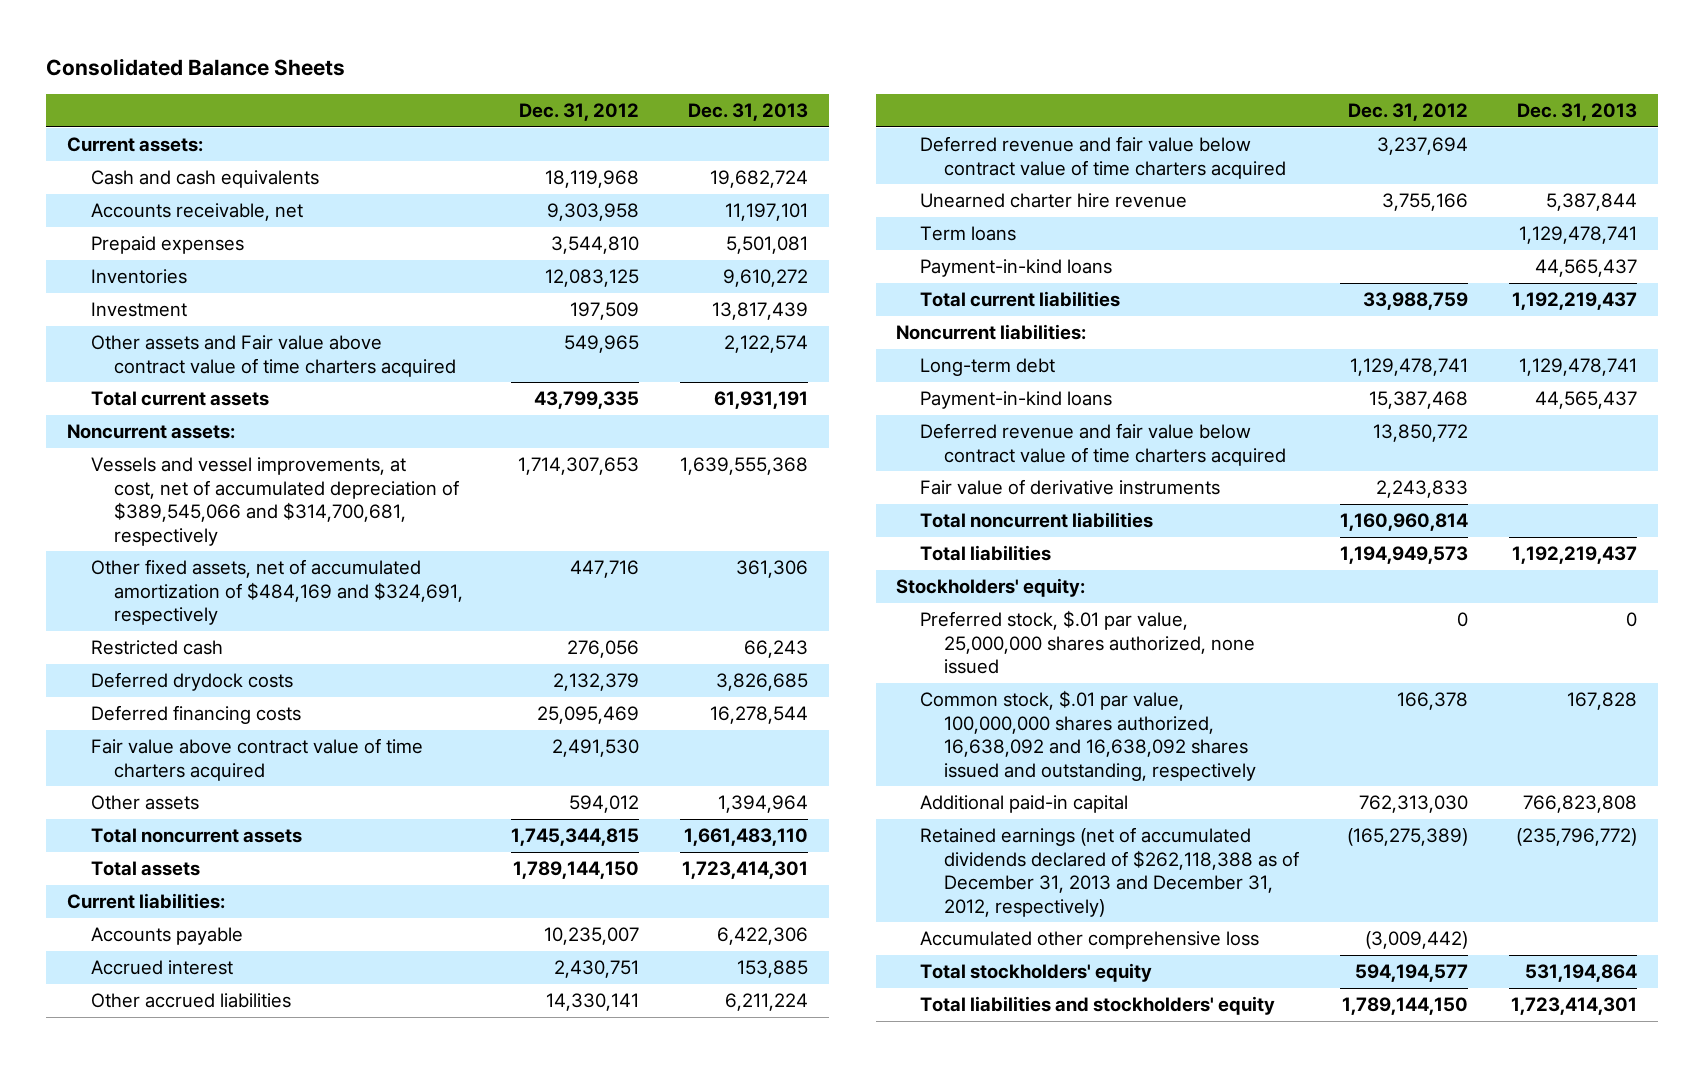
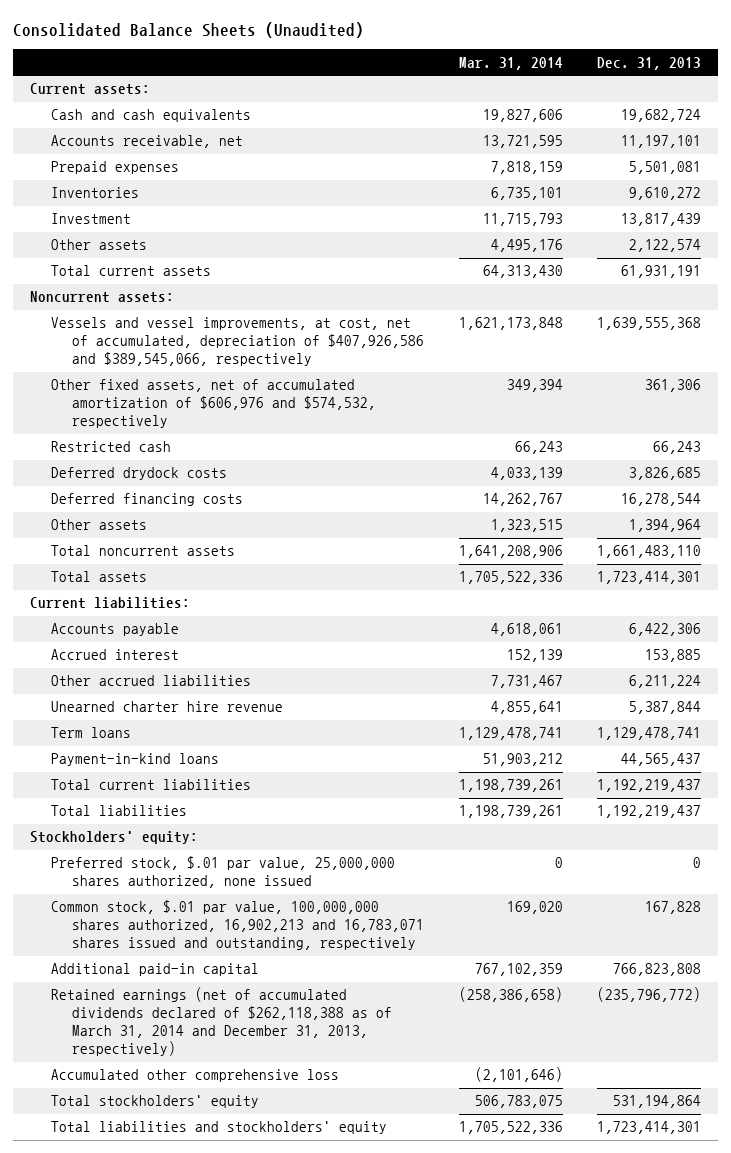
- Consolidated Balance Sheets
+ Consolidated Balance Sheets (Unaudited)
- | Dec. 31, 2012 | Dec. 31, 2013
+ | Mar. 31, 2014 | Dec. 31, 2013
- Other assets and Fair value above contract value of time charters acquired | 549,965 | 2,122,574
+ Other assets | 4,495,176 | 2,122,574
- Vessels and vessel improvements, at cost, net of accumulated depreciation of $389,545,066 and $314,700,681, respectively | 1,714,307,653 | 1,639,555,368
- Other fixed assets, net of accumulated amortization of $484,169 and $324,691, respectively | 447,716 | 361,306
+ Vessels and vessel improvements, at cost, net of accumulated, depreciation of $407,926,586 and $389,545,066, respectively | 1,621,173,848 | 1,639,555,368
+ Other fixed assets, net of accumulated amortization of $606,976 and $574,532, respectively | 349,394 | 361,306
- Fair value above contract value of time charters acquired | 2,491,530 |
- Deferred revenue and fair value below contract value of time charters acquired | 3,237,694 |
- Noncurrent liabilities:
- Long-term debt | 1,129,478,741 | 1,129,478,741
- Payment-in-kind loans | 15,387,468 | 44,565,437
- Deferred revenue and fair value below contract value of time charters acquired | 13,850,772 |
- Fair value of derivative instruments | 2,243,833 |
- Total noncurrent liabilities | 1,160,960,814 |
- Common stock, $.01 par value, 100,000,000 shares authorized, 16,638,092 and 16,638,092 shares issued and outstanding, respectively | 166,378 | 167,828
+ Common stock, $.01 par value, 100,000,000 shares authorized, 16,902,213 and 16,783,071 shares issued and outstanding, respectively | 169,020 | 167,828
- Retained earnings (net of accumulated dividends declared of $262,118,388 as of December 31, 2013 and December 31, 2012, respectively) | (165,275,389) | (235,796,772)
+ Retained earnings (net of accumulated dividends declared of $262,118,388 as of March 31, 2014 and December 31, 2013, respectively) | (258,386,658) | (235,796,772)

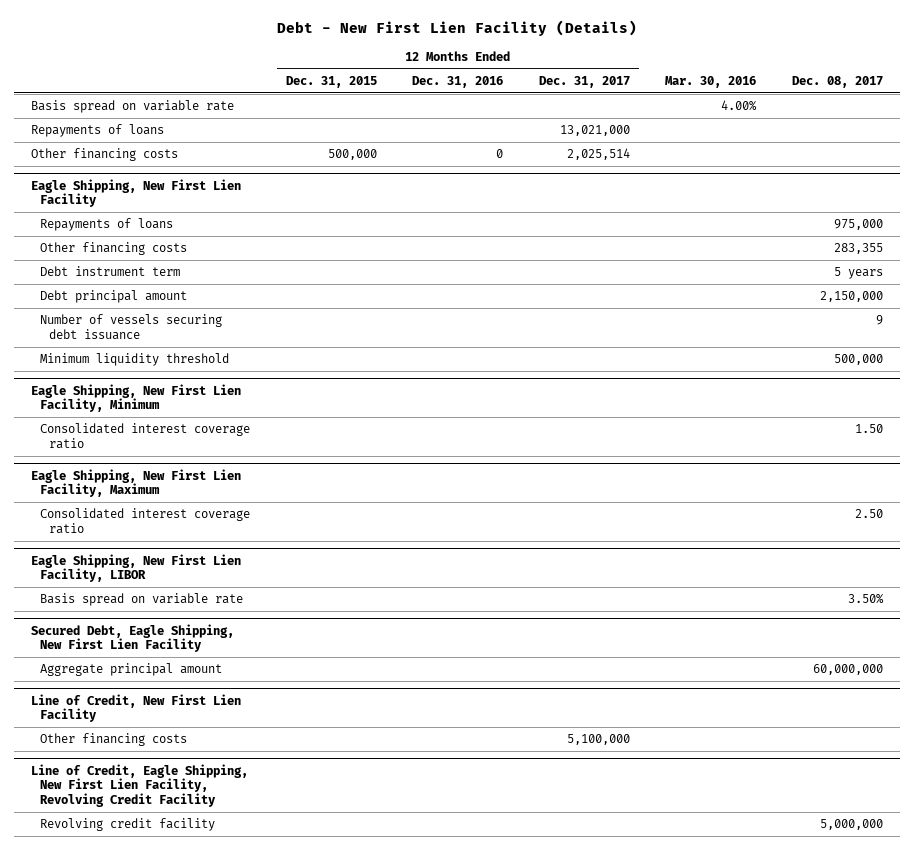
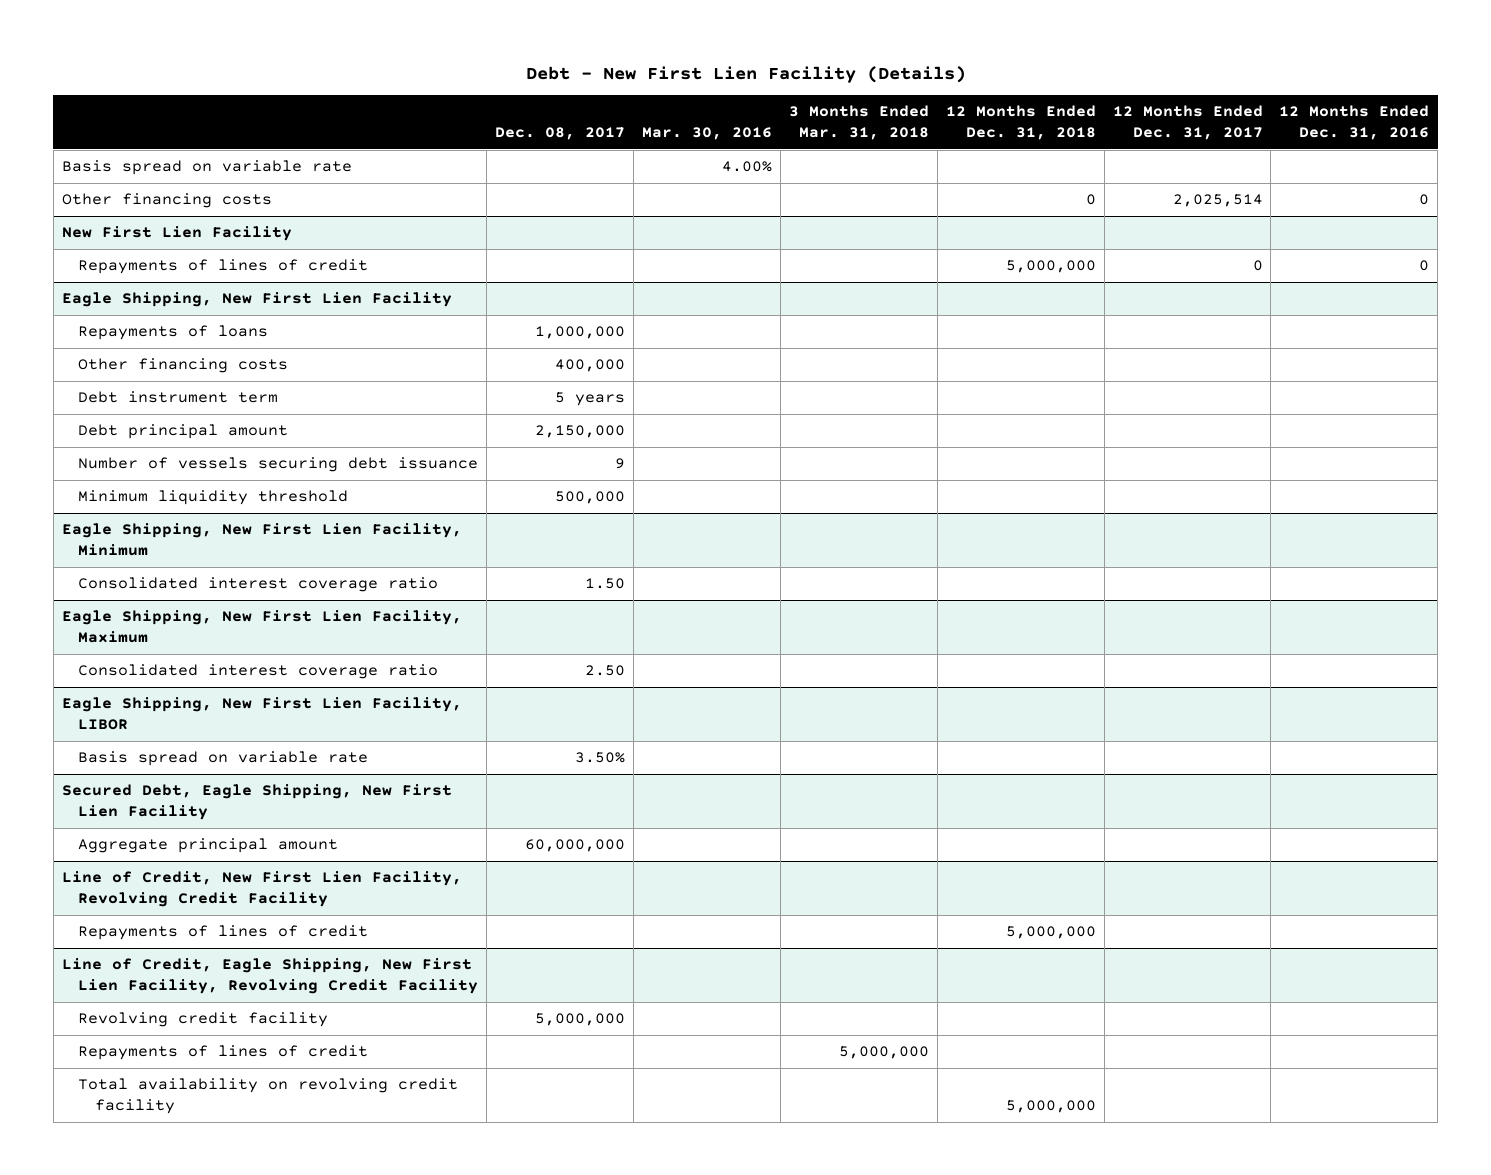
- | 12 Months Ended Dec. 31, 2015 | 12 Months Ended Dec. 31, 2016 | 12 Months Ended Dec. 31, 2017 | Mar. 30, 2016 | Dec. 08, 2017
+ | Dec. 08, 2017 | Mar. 30, 2016 | 3 Months Ended Mar. 31, 2018 | 12 Months Ended Dec. 31, 2018 | 12 Months Ended Dec. 31, 2017 | 12 Months Ended Dec. 31, 2016
- Repayments of loans | | | 13,021,000 | |
+ New First Lien Facility
+ Repayments of lines of credit | | | | 5,000,000 | 0 | 0
@ Eagle Shipping, New First Lien Facility
- Repayments of loans | | | | | 975,000
- Other financing costs | | | | | 283,355
+ Repayments of loans | 1,000,000 | | | | |
+ Other financing costs | 400,000 | | | | |
- Line of Credit, New First Lien Facility
- Other financing costs | | | 5,100,000 | |
+ Line of Credit, New First Lien Facility, Revolving Credit Facility
+ Repayments of lines of credit | | | | 5,000,000 | |
@ Line of Credit, Eagle Shipping, New First Lien Facility, Revolving Credit Facility
+ Repayments of lines of credit | | | 5,000,000 | | |
+ Total availability on revolving credit facility | | | | 5,000,000 | |

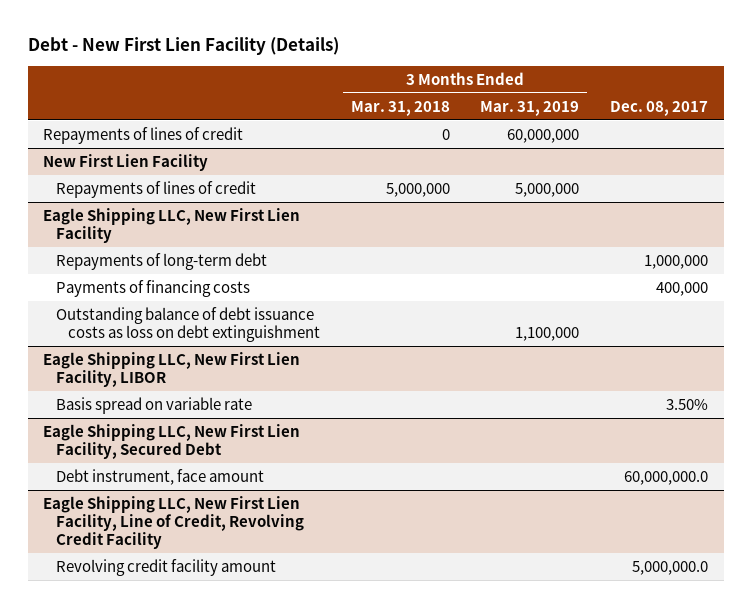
- | Dec. 08, 2017 | Mar. 30, 2016 | 3 Months Ended Mar. 31, 2018 | 12 Months Ended Dec. 31, 2018 | 12 Months Ended Dec. 31, 2017 | 12 Months Ended Dec. 31, 2016
+ | 3 Months Ended Mar. 31, 2018 | 3 Months Ended Mar. 31, 2019 | Dec. 08, 2017
- Basis spread on variable rate | | 4.00% | | | |
- Other financing costs | | | | 0 | 2,025,514 | 0
+ Repayments of lines of credit | 0 | 60,000,000 |
@ New First Lien Facility
- Repayments of lines of credit | | | | 5,000,000 | 0 | 0
- Eagle Shipping, New First Lien Facility
- Repayments of loans | 1,000,000 | | | | |
- Other financing costs | 400,000 | | | | |
- Debt instrument term | 5 years | | | | |
- Debt principal amount | 2,150,000 | | | | |
- Number of vessels securing debt issuance | 9 | | | | |
- Minimum liquidity threshold | 500,000 | | | | |
- Eagle Shipping, New First Lien Facility, Minimum
- Consolidated interest coverage ratio | 1.50 | | | | |
- Eagle Shipping, New First Lien Facility, Maximum
- Consolidated interest coverage ratio | 2.50 | | | | |
- Eagle Shipping, New First Lien Facility, LIBOR
- Basis spread on variable rate | 3.50% | | | | |
- Secured Debt, Eagle Shipping, New First Lien Facility
- Aggregate principal amount | 60,000,000 | | | | |
- Line of Credit, New First Lien Facility, Revolving Credit Facility
- Repayments of lines of credit | | | | 5,000,000 | |
- Line of Credit, Eagle Shipping, New First Lien Facility, Revolving Credit Facility
- Revolving credit facility | 5,000,000 | | | | |
- Total availability on revolving credit facility | | | | 5,000,000 | |
+ Eagle Shipping LLC, New First Lien Facility
+ Repayments of long-term debt | | | 1,000,000
+ Payments of financing costs | | | 400,000
+ Outstanding balance of debt issuance costs as loss on debt extinguishment | | 1,100,000 |
+ Eagle Shipping LLC, New First Lien Facility, LIBOR
+ Basis spread on variable rate | | | 3.50%
+ Eagle Shipping LLC, New First Lien Facility, Secured Debt
+ Debt instrument, face amount | | | 60,000,000.0
+ Eagle Shipping LLC, New First Lien Facility, Line of Credit, Revolving Credit Facility
+ Revolving credit facility amount | | | 5,000,000.0

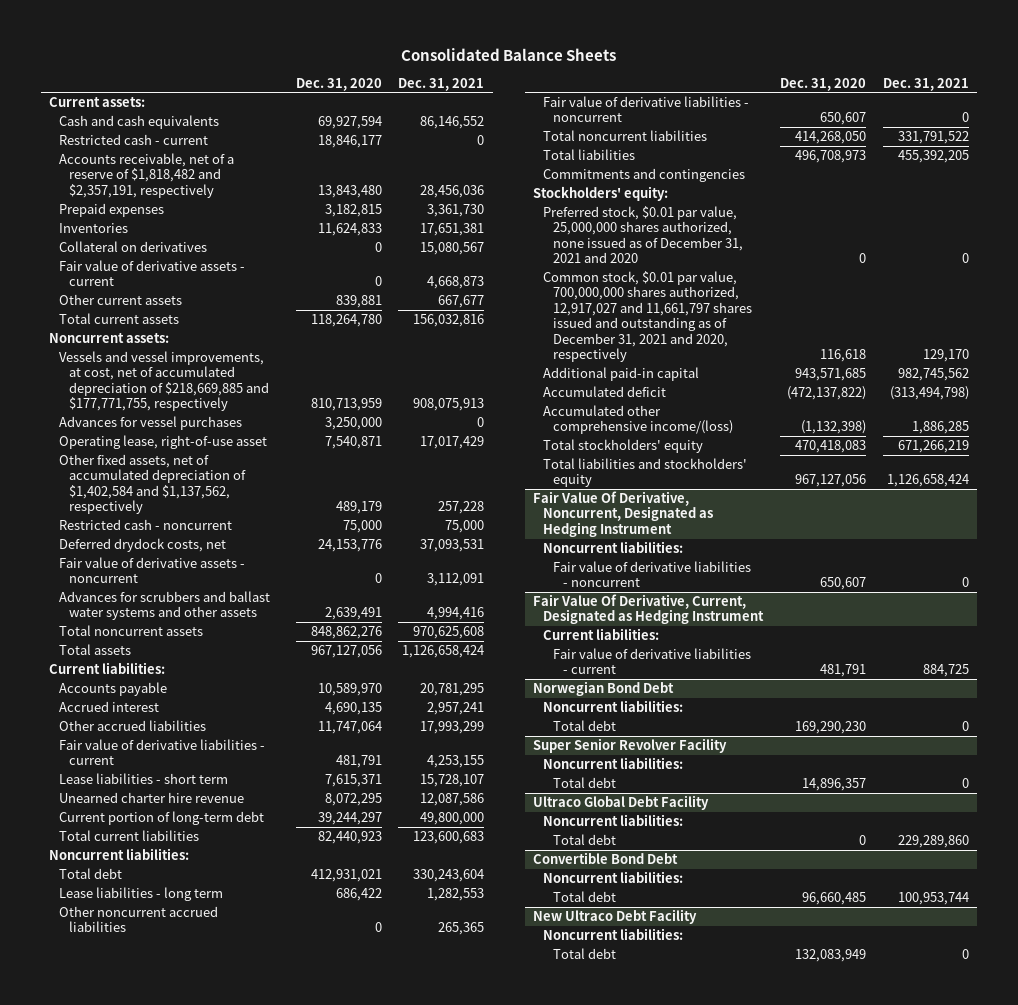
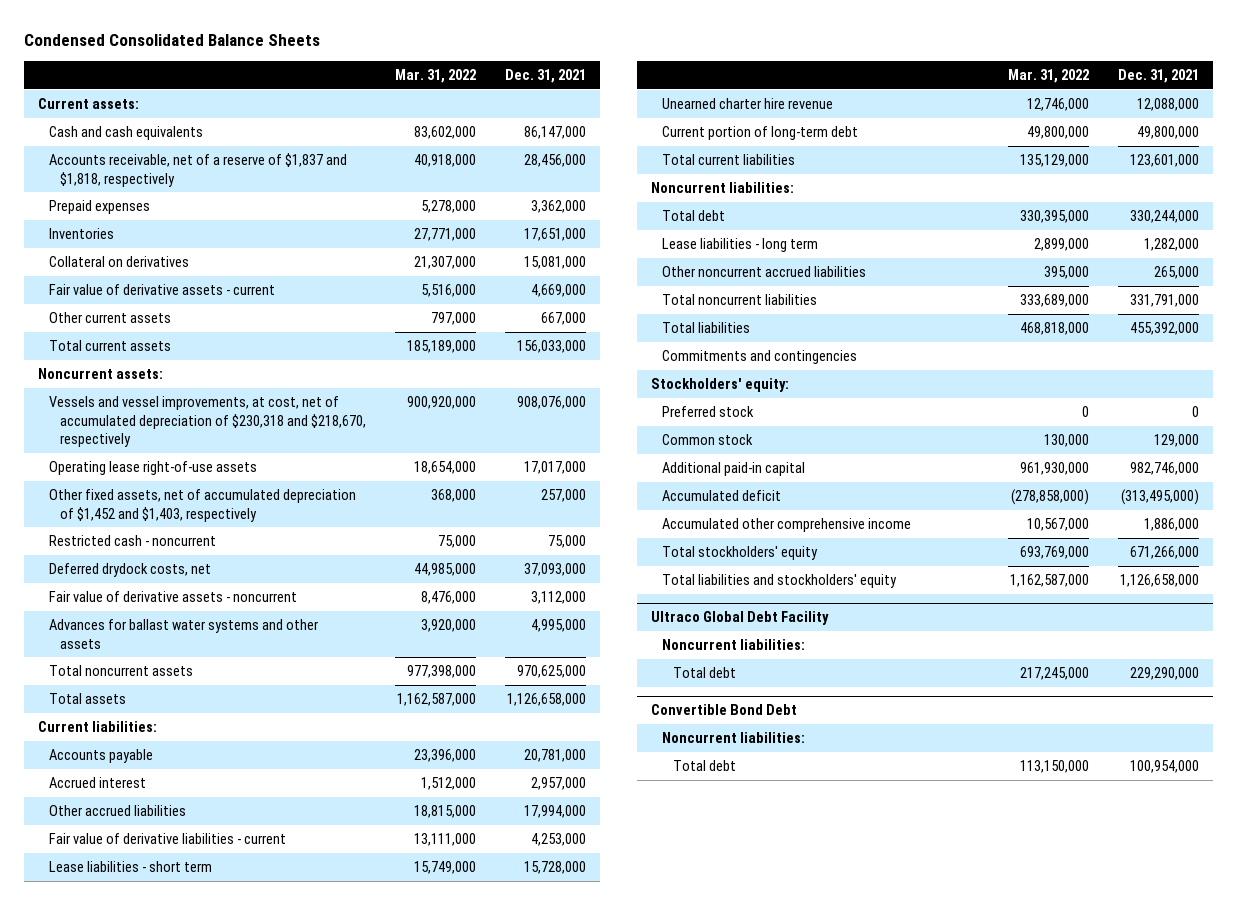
- Consolidated Balance Sheets
+ Condensed Consolidated Balance Sheets
- | Dec. 31, 2020 | Dec. 31, 2021
+ | Mar. 31, 2022 | Dec. 31, 2021
- Cash and cash equivalents | 69,927,594 | 86,146,552
- Restricted cash - current | 18,846,177 | 0
- Accounts receivable, net of a reserve of $1,818,482 and $2,357,191, respectively | 13,843,480 | 28,456,036
- Prepaid expenses | 3,182,815 | 3,361,730
- Inventories | 11,624,833 | 17,651,381
- Collateral on derivatives | 0 | 15,080,567
- Fair value of derivative assets - current | 0 | 4,668,873
- Other current assets | 839,881 | 667,677
- Total current assets | 118,264,780 | 156,032,816
+ Cash and cash equivalents | 83,602,000 | 86,147,000
+ Accounts receivable, net of a reserve of $1,837 and $1,818, respectively | 40,918,000 | 28,456,000
+ Prepaid expenses | 5,278,000 | 3,362,000
+ Inventories | 27,771,000 | 17,651,000
+ Collateral on derivatives | 21,307,000 | 15,081,000
+ Fair value of derivative assets - current | 5,516,000 | 4,669,000
+ Other current assets | 797,000 | 667,000
+ Total current assets | 185,189,000 | 156,033,000
- Vessels and vessel improvements, at cost, net of accumulated depreciation of $218,669,885 and $177,771,755, respectively | 810,713,959 | 908,075,913
- Advances for vessel purchases | 3,250,000 | 0
- Operating lease, right-of-use asset | 7,540,871 | 17,017,429
- Other fixed assets, net of accumulated depreciation of $1,402,584 and $1,137,562, respectively | 489,179 | 257,228
+ Vessels and vessel improvements, at cost, net of accumulated depreciation of $230,318 and $218,670, respectively | 900,920,000 | 908,076,000
+ Operating lease right-of-use assets | 18,654,000 | 17,017,000
+ Other fixed assets, net of accumulated depreciation of $1,452 and $1,403, respectively | 368,000 | 257,000
- Deferred drydock costs, net | 24,153,776 | 37,093,531
- Fair value of derivative assets - noncurrent | 0 | 3,112,091
- Advances for scrubbers and ballast water systems and other assets | 2,639,491 | 4,994,416
- Total noncurrent assets | 848,862,276 | 970,625,608
- Total assets | 967,127,056 | 1,126,658,424
+ Deferred drydock costs, net | 44,985,000 | 37,093,000
+ Fair value of derivative assets - noncurrent | 8,476,000 | 3,112,000
+ Advances for ballast water systems and other assets | 3,920,000 | 4,995,000
+ Total noncurrent assets | 977,398,000 | 970,625,000
+ Total assets | 1,162,587,000 | 1,126,658,000
- Accounts payable | 10,589,970 | 20,781,295
- Accrued interest | 4,690,135 | 2,957,241
- Other accrued liabilities | 11,747,064 | 17,993,299
- Fair value of derivative liabilities - current | 481,791 | 4,253,155
- Lease liabilities - short term | 7,615,371 | 15,728,107
- Unearned charter hire revenue | 8,072,295 | 12,087,586
+ Accounts payable | 23,396,000 | 20,781,000
+ Accrued interest | 1,512,000 | 2,957,000
+ Other accrued liabilities | 18,815,000 | 17,994,000
+ Fair value of derivative liabilities - current | 13,111,000 | 4,253,000
+ Lease liabilities - short term | 15,749,000 | 15,728,000
+ Unearned charter hire revenue | 12,746,000 | 12,088,000
- Total current liabilities | 82,440,923 | 123,600,683
+ Total current liabilities | 135,129,000 | 123,601,000
- Total debt | 412,931,021 | 330,243,604
- Lease liabilities - long term | 686,422 | 1,282,553
- Other noncurrent accrued liabilities | 0 | 265,365
- Fair value of derivative liabilities - noncurrent | 650,607 | 0
- Total noncurrent liabilities | 414,268,050 | 331,791,522
- Total liabilities | 496,708,973 | 455,392,205
+ Total debt | 330,395,000 | 330,244,000
+ Lease liabilities - long term | 2,899,000 | 1,282,000
+ Other noncurrent accrued liabilities | 395,000 | 265,000
+ Total noncurrent liabilities | 333,689,000 | 331,791,000
+ Total liabilities | 468,818,000 | 455,392,000
- Preferred stock, $0.01 par value, 25,000,000 shares authorized, none issued as of December 31, 2021 and 2020 | 0 | 0
- Common stock, $0.01 par value, 700,000,000 shares authorized, 12,917,027 and 11,661,797 shares issued and outstanding as of December 31, 2021 and 2020, respectively | 116,618 | 129,170
- Additional paid-in capital | 943,571,685 | 982,745,562
- Accumulated deficit | (472,137,822) | (313,494,798)
- Accumulated other comprehensive income/(loss) | (1,132,398) | 1,886,285
- Total stockholders' equity | 470,418,083 | 671,266,219
- Total liabilities and stockholders' equity | 967,127,056 | 1,126,658,424
- Fair Value Of Derivative, Noncurrent, Designated as Hedging Instrument
- Noncurrent liabilities:
- Fair value of derivative liabilities - noncurrent | 650,607 | 0
- Fair Value Of Derivative, Current, Designated as Hedging Instrument
- Current liabilities:
- Fair value of derivative liabilities - current | 481,791 | 884,725
- Norwegian Bond Debt
- Noncurrent liabilities:
- Total debt | 169,290,230 | 0
- Super Senior Revolver Facility
- Noncurrent liabilities:
- Total debt | 14,896,357 | 0
+ Preferred stock | 0 | 0
+ Common stock | 130,000 | 129,000
+ Additional paid-in capital | 961,930,000 | 982,746,000
+ Accumulated deficit | (278,858,000) | (313,495,000)
+ Accumulated other comprehensive income | 10,567,000 | 1,886,000
+ Total stockholders' equity | 693,769,000 | 671,266,000
+ Total liabilities and stockholders' equity | 1,162,587,000 | 1,126,658,000
@ Ultraco Global Debt Facility
- Total debt | 0 | 229,289,860
+ Total debt | 217,245,000 | 229,290,000
@ Convertible Bond Debt
- Total debt | 96,660,485 | 100,953,744
- New Ultraco Debt Facility
- Noncurrent liabilities:
- Total debt | 132,083,949 | 0
@ Convertible Bond Debt
+ Total debt | 113,150,000 | 100,954,000

